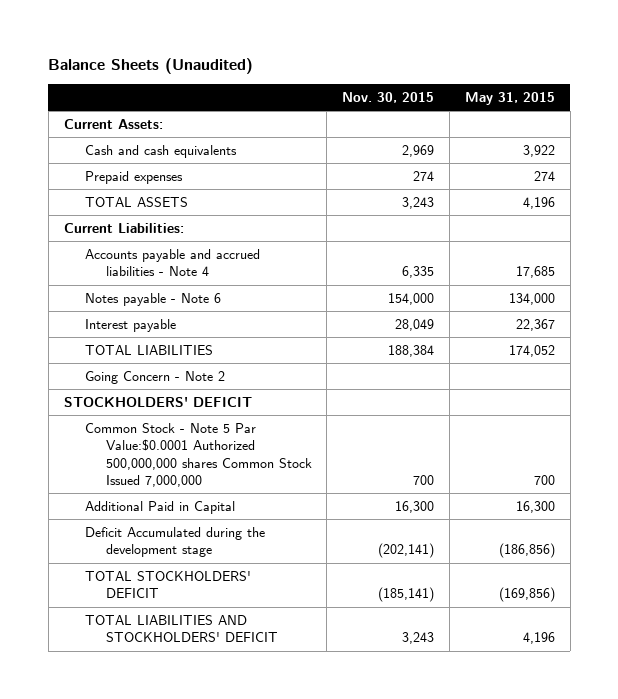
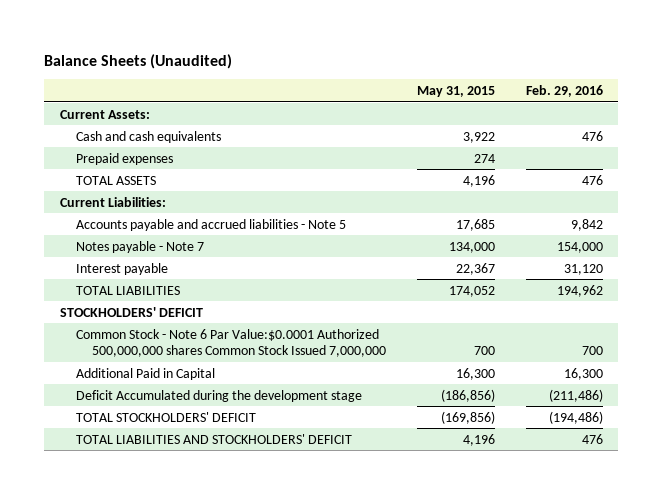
- | Nov. 30, 2015 | May 31, 2015
+ | May 31, 2015 | Feb. 29, 2016
- Accounts payable and accrued liabilities - Note 4 | 6,335 | 17,685
- Notes payable - Note 6 | 154,000 | 134,000
+ Accounts payable and accrued liabilities - Note 5 | 17,685 | 9,842
+ Notes payable - Note 7 | 134,000 | 154,000
- Going Concern - Note 2
- Common Stock - Note 5 Par Value:$0.0001 Authorized 500,000,000 shares Common Stock Issued 7,000,000 | 700 | 700
+ Common Stock - Note 6 Par Value:$0.0001 Authorized 500,000,000 shares Common Stock Issued 7,000,000 | 700 | 700

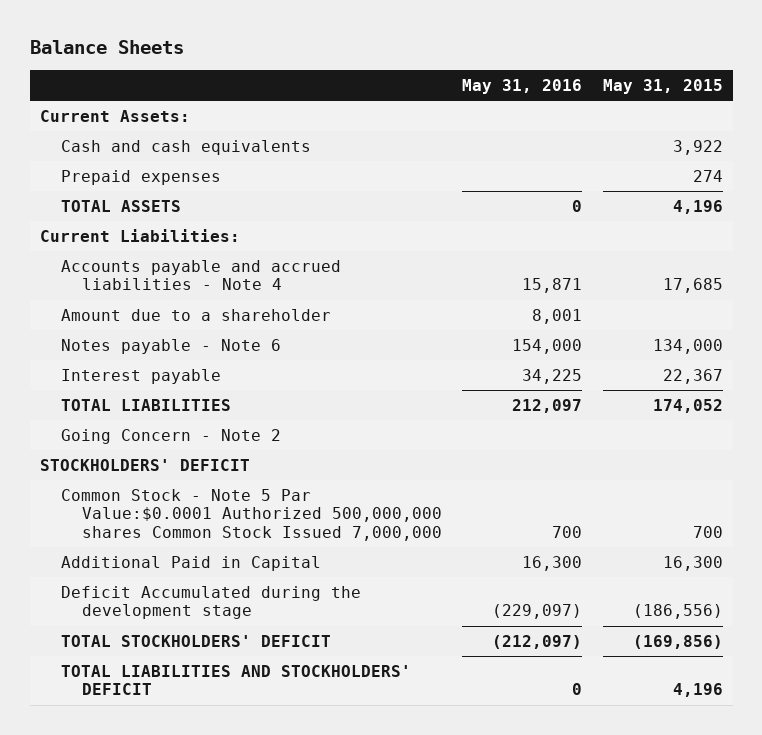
- Balance Sheets (Unaudited)
+ Balance Sheets
- | May 31, 2015 | Feb. 29, 2016
+ | May 31, 2016 | May 31, 2015
- Accounts payable and accrued liabilities - Note 5 | 17,685 | 9,842
- Notes payable - Note 7 | 134,000 | 154,000
+ Accounts payable and accrued liabilities - Note 4 | 15,871 | 17,685
+ Amount due to a shareholder | 8,001 |
+ Notes payable - Note 6 | 154,000 | 134,000
+ Going Concern - Note 2
- Common Stock - Note 6 Par Value:$0.0001 Authorized 500,000,000 shares Common Stock Issued 7,000,000 | 700 | 700
+ Common Stock - Note 5 Par Value:$0.0001 Authorized 500,000,000 shares Common Stock Issued 7,000,000 | 700 | 700
- Deficit Accumulated during the development stage | (186,856) | (211,486)
+ Deficit Accumulated during the development stage | (229,097) | (186,556)

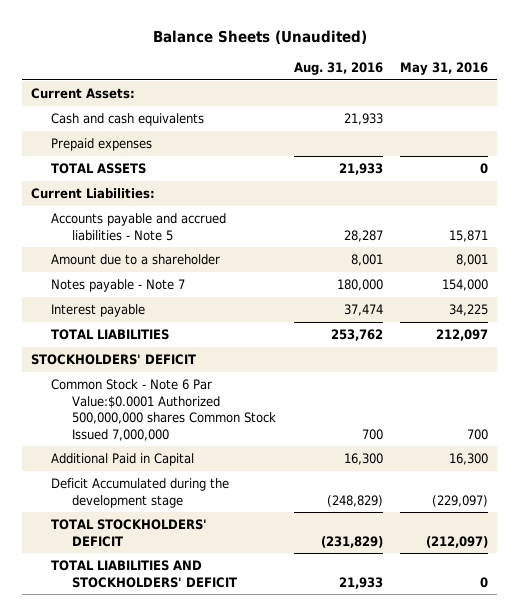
- Balance Sheets
+ Balance Sheets (Unaudited)
- | May 31, 2016 | May 31, 2015
+ | Aug. 31, 2016 | May 31, 2016
- Accounts payable and accrued liabilities - Note 4 | 15,871 | 17,685
+ Accounts payable and accrued liabilities - Note 5 | 28,287 | 15,871
- Notes payable - Note 6 | 154,000 | 134,000
+ Notes payable - Note 7 | 180,000 | 154,000
- Going Concern - Note 2
- Common Stock - Note 5 Par Value:$0.0001 Authorized 500,000,000 shares Common Stock Issued 7,000,000 | 700 | 700
+ Common Stock - Note 6 Par Value:$0.0001 Authorized 500,000,000 shares Common Stock Issued 7,000,000 | 700 | 700

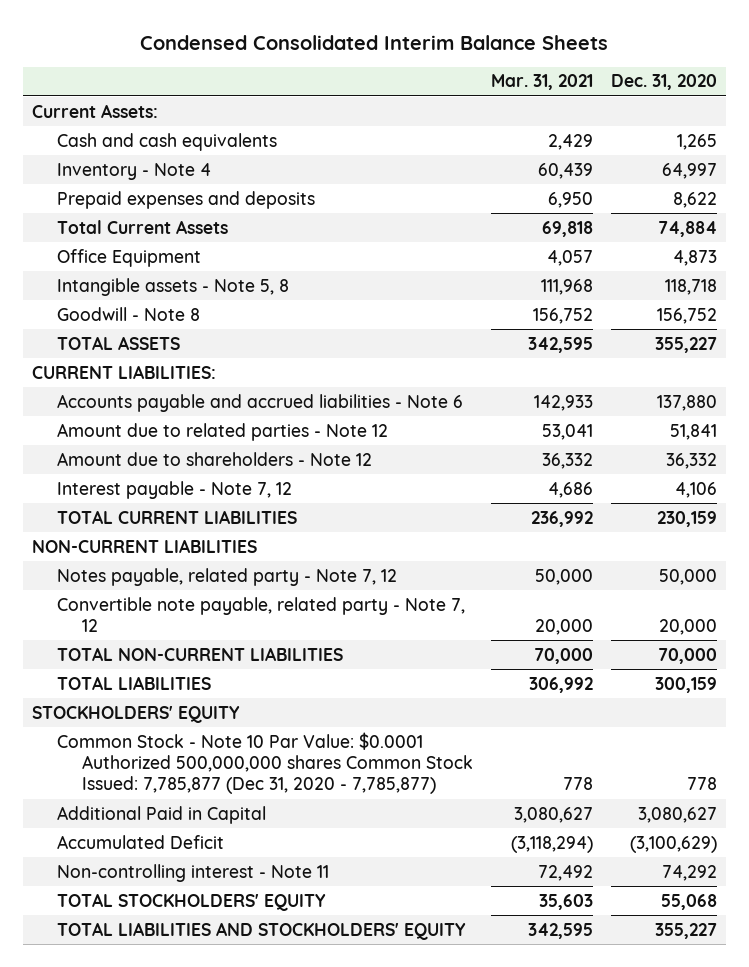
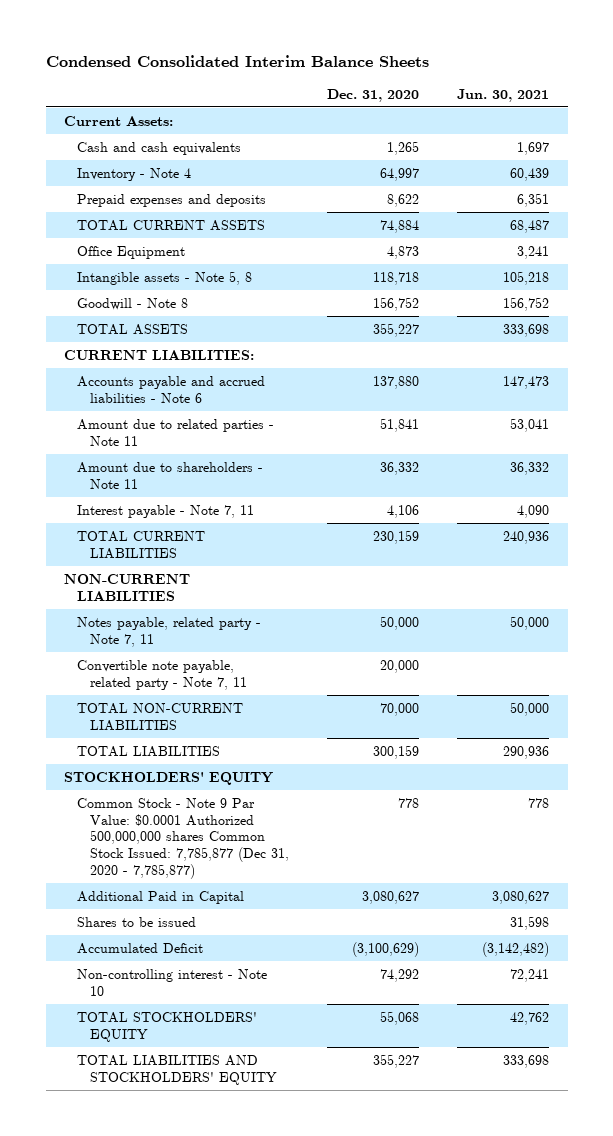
- | Mar. 31, 2021 | Dec. 31, 2020
+ | Dec. 31, 2020 | Jun. 30, 2021
- Total Current Assets | 69,818 | 74,884
+ TOTAL CURRENT ASSETS | 74,884 | 68,487
- Amount due to related parties - Note 12 | 53,041 | 51,841
- Amount due to shareholders - Note 12 | 36,332 | 36,332
- Interest payable - Note 7, 12 | 4,686 | 4,106
+ Amount due to related parties - Note 11 | 51,841 | 53,041
+ Amount due to shareholders - Note 11 | 36,332 | 36,332
+ Interest payable - Note 7, 11 | 4,106 | 4,090
- Notes payable, related party - Note 7, 12 | 50,000 | 50,000
- Convertible note payable, related party - Note 7, 12 | 20,000 | 20,000
+ Notes payable, related party - Note 7, 11 | 50,000 | 50,000
+ Convertible note payable, related party - Note 7, 11 | 20,000 |
- Common Stock - Note 10 Par Value: $0.0001 Authorized 500,000,000 shares Common Stock Issued: 7,785,877 (Dec 31, 2020 - 7,785,877) | 778 | 778
+ Common Stock - Note 9 Par Value: $0.0001 Authorized 500,000,000 shares Common Stock Issued: 7,785,877 (Dec 31, 2020 - 7,785,877) | 778 | 778
+ Shares to be issued | | 31,598
- Non-controlling interest - Note 11 | 72,492 | 74,292
+ Non-controlling interest - Note 10 | 74,292 | 72,241

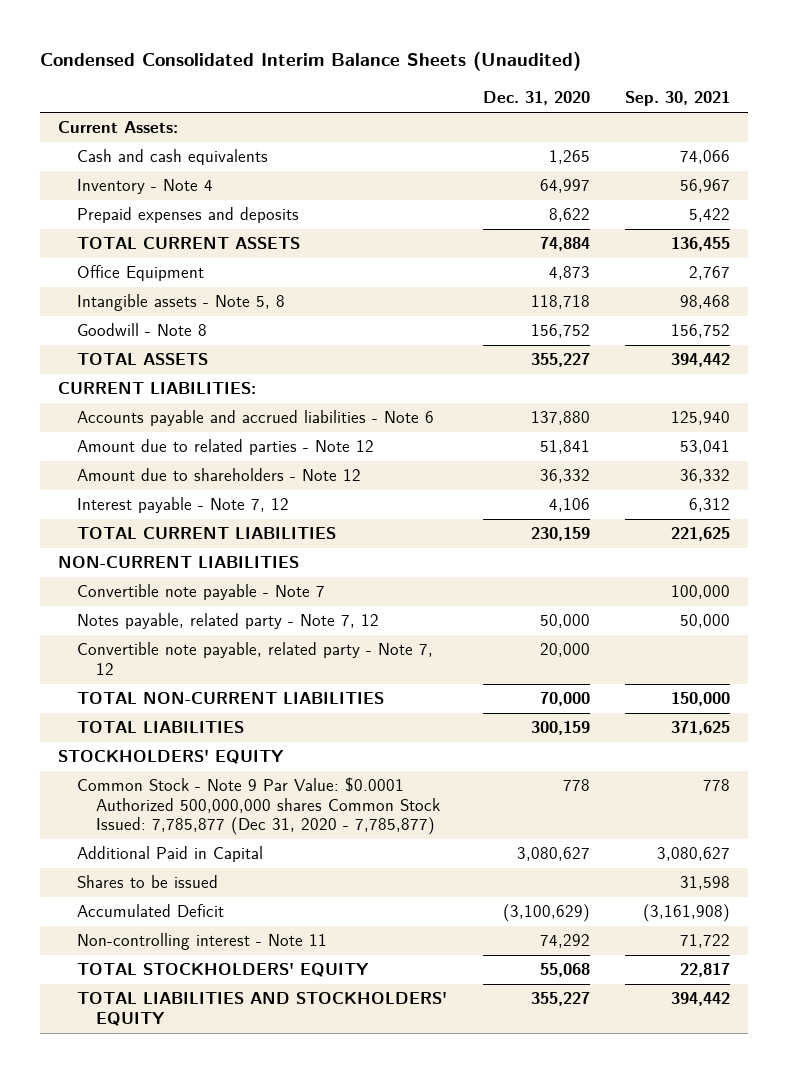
- Condensed Consolidated Interim Balance Sheets
+ Condensed Consolidated Interim Balance Sheets (Unaudited)
- | Dec. 31, 2020 | Jun. 30, 2021
+ | Dec. 31, 2020 | Sep. 30, 2021
- Amount due to related parties - Note 11 | 51,841 | 53,041
- Amount due to shareholders - Note 11 | 36,332 | 36,332
- Interest payable - Note 7, 11 | 4,106 | 4,090
+ Amount due to related parties - Note 12 | 51,841 | 53,041
+ Amount due to shareholders - Note 12 | 36,332 | 36,332
+ Interest payable - Note 7, 12 | 4,106 | 6,312
- Notes payable, related party - Note 7, 11 | 50,000 | 50,000
- Convertible note payable, related party - Note 7, 11 | 20,000 |
+ Convertible note payable - Note 7 | | 100,000
+ Notes payable, related party - Note 7, 12 | 50,000 | 50,000
+ Convertible note payable, related party - Note 7, 12 | 20,000 |
- Non-controlling interest - Note 10 | 74,292 | 72,241
+ Non-controlling interest - Note 11 | 74,292 | 71,722

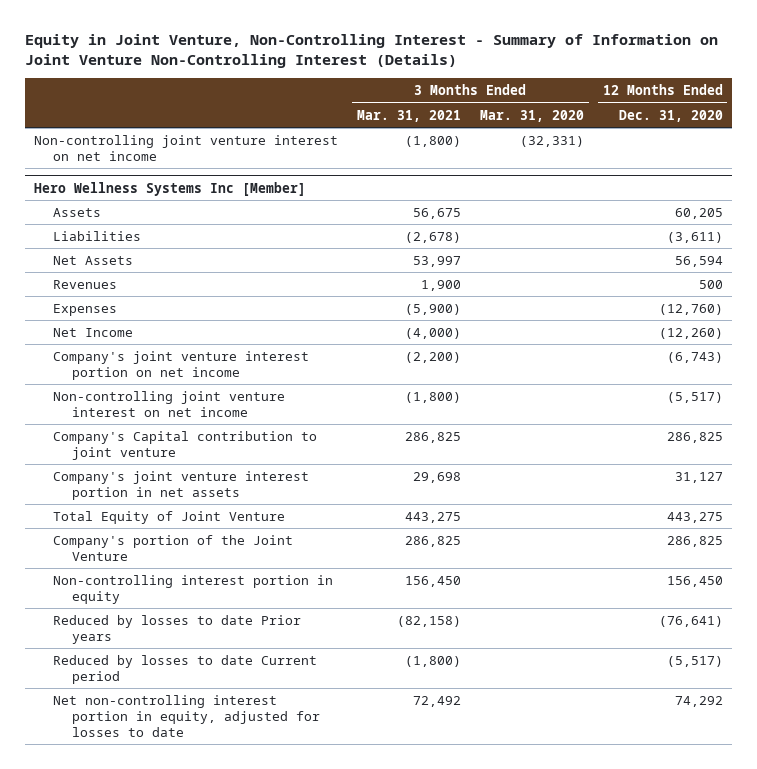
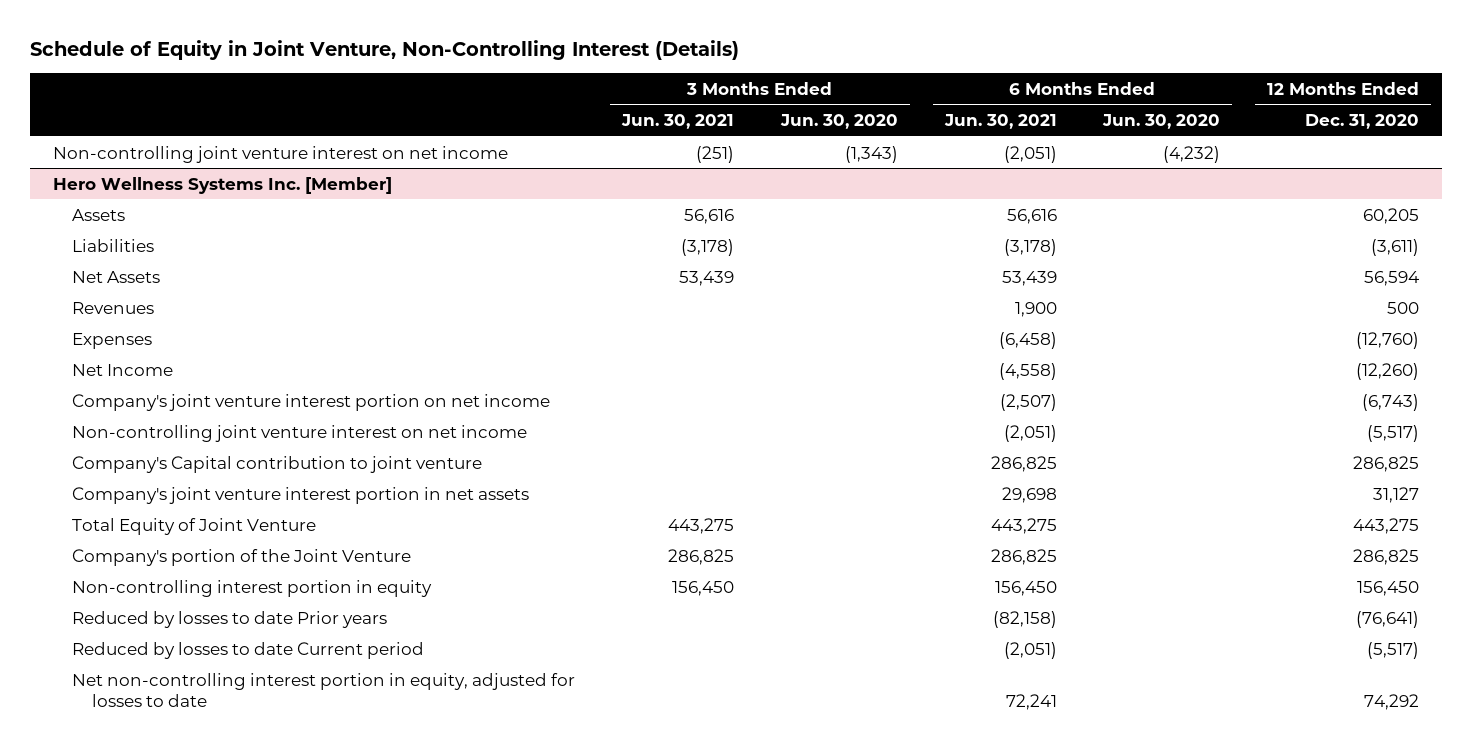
- Equity in Joint Venture, Non-Controlling Interest - Summary of Information on Joint Venture Non-Controlling Interest (Details)
+ Schedule of Equity in Joint Venture, Non-Controlling Interest (Details)
- | 3 Months Ended Mar. 31, 2021 | 3 Months Ended Mar. 31, 2020 | 12 Months Ended Dec. 31, 2020
+ | 3 Months Ended Jun. 30, 2021 | 3 Months Ended Jun. 30, 2020 | 6 Months Ended Jun. 30, 2021 | 6 Months Ended Jun. 30, 2020 | 12 Months Ended Dec. 31, 2020
- Hero Wellness Systems Inc [Member]
+ Hero Wellness Systems Inc. [Member]

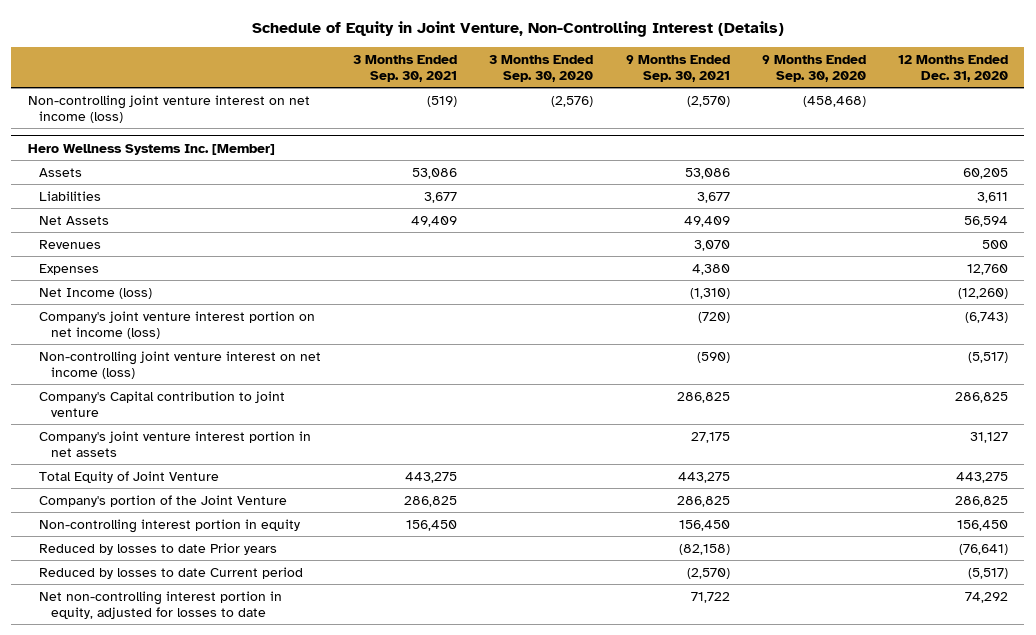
- | 3 Months Ended Jun. 30, 2021 | 3 Months Ended Jun. 30, 2020 | 6 Months Ended Jun. 30, 2021 | 6 Months Ended Jun. 30, 2020 | 12 Months Ended Dec. 31, 2020
+ | 3 Months Ended Sep. 30, 2021 | 3 Months Ended Sep. 30, 2020 | 9 Months Ended Sep. 30, 2021 | 9 Months Ended Sep. 30, 2020 | 12 Months Ended Dec. 31, 2020
- Non-controlling joint venture interest on net income | (251) | (1,343) | (2,051) | (4,232) |
+ Non-controlling joint venture interest on net income (loss) | (519) | (2,576) | (2,570) | (458,468) |
@ Hero Wellness Systems Inc. [Member]
- Liabilities | (3,178) | | (3,178) | | (3,611)
+ Liabilities | 3,677 | | 3,677 | | 3,611
- Expenses | | | (6,458) | | (12,760)
- Net Income | | | (4,558) | | (12,260)
- Company's joint venture interest portion on net income | | | (2,507) | | (6,743)
- Non-controlling joint venture interest on net income | | | (2,051) | | (5,517)
+ Expenses | | | 4,380 | | 12,760
+ Net Income (loss) | | | (1,310) | | (12,260)
+ Company's joint venture interest portion on net income (loss) | | | (720) | | (6,743)
+ Non-controlling joint venture interest on net income (loss) | | | (590) | | (5,517)

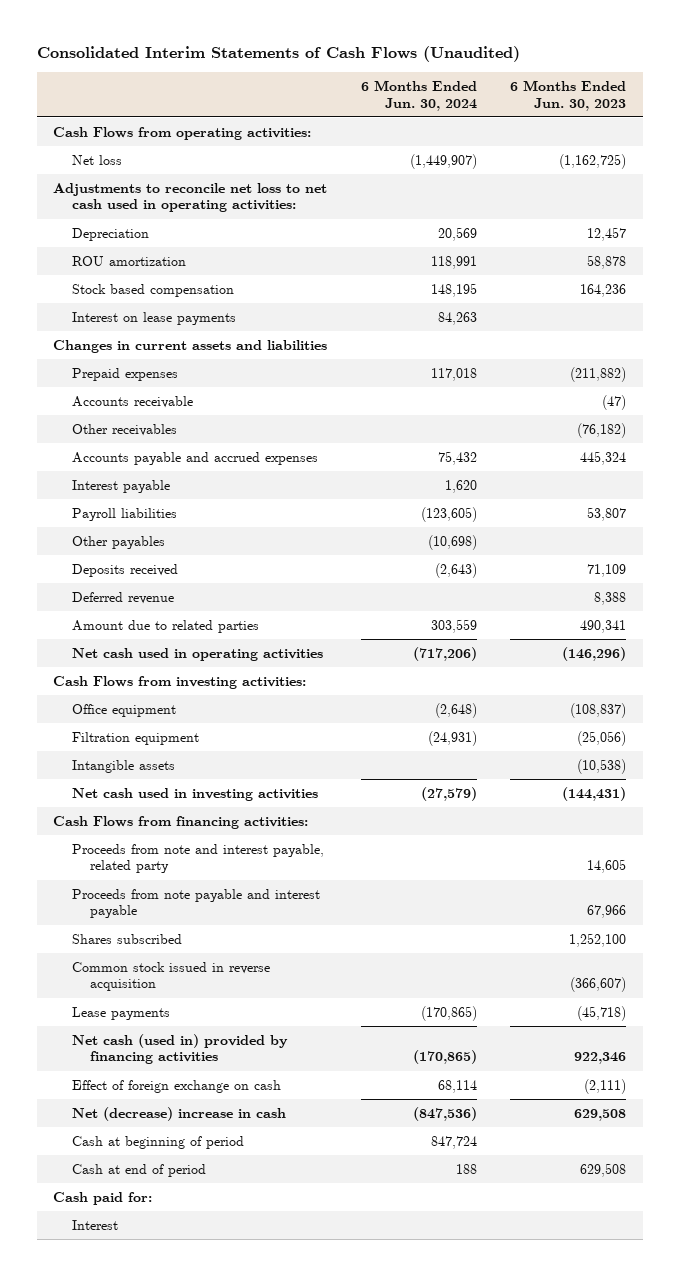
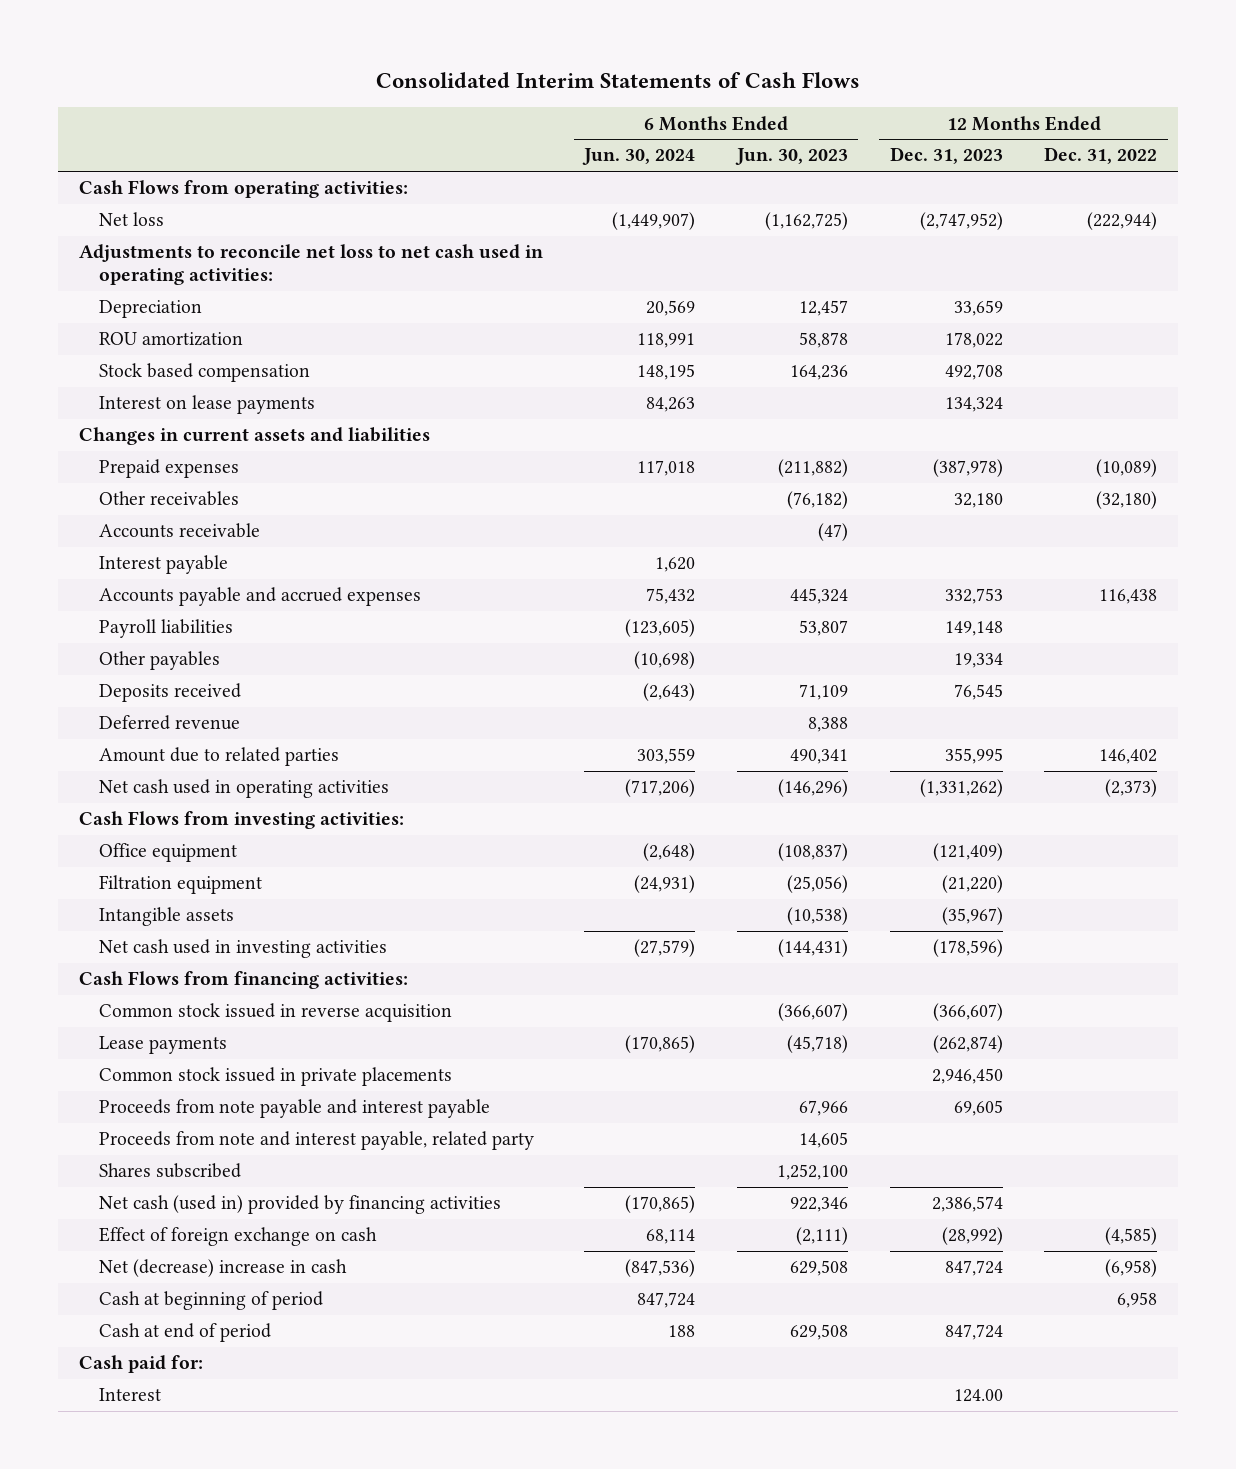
- Consolidated Interim Statements of Cash Flows (Unaudited)
+ Consolidated Interim Statements of Cash Flows
- | 6 Months Ended Jun. 30, 2024 | 6 Months Ended Jun. 30, 2023
+ | 6 Months Ended Jun. 30, 2024 | 6 Months Ended Jun. 30, 2023 | 12 Months Ended Dec. 31, 2023 | 12 Months Ended Dec. 31, 2022
moved down: Accounts receivable | | (47) | |
moved down: Accounts payable and accrued expenses | 75,432 | 445,324 | 332,753 | 116,438
+ Common stock issued in private placements | | | 2,946,450 |
moved down: Proceeds from note payable and interest payable | | 67,966 | 69,605 |
moved down: Proceeds from note and interest payable, related party | | 14,605 | |
moved down: Shares subscribed | | 1,252,100 | |

